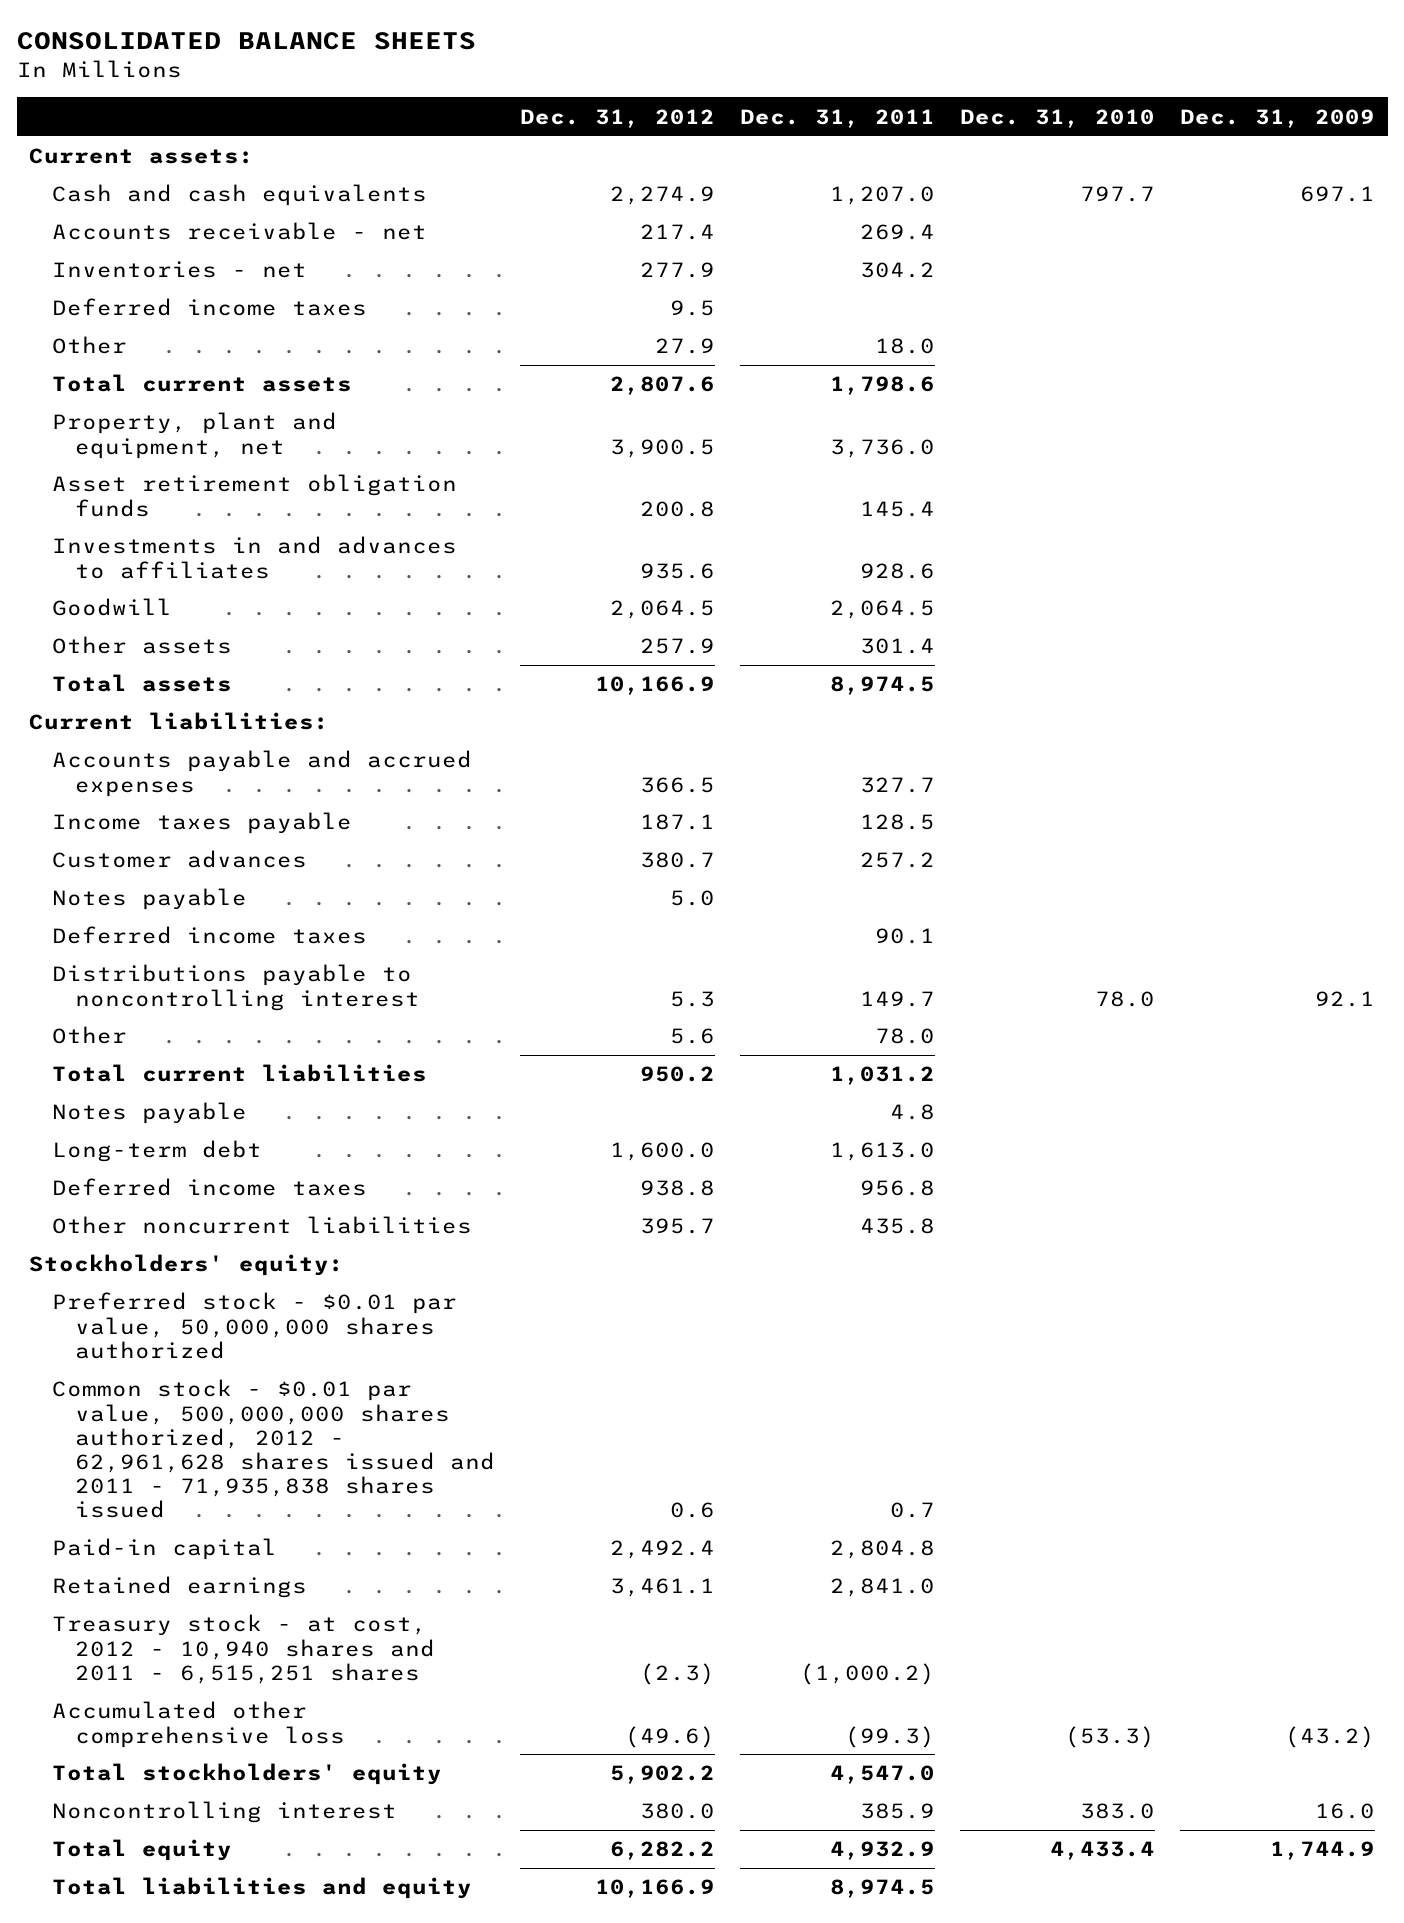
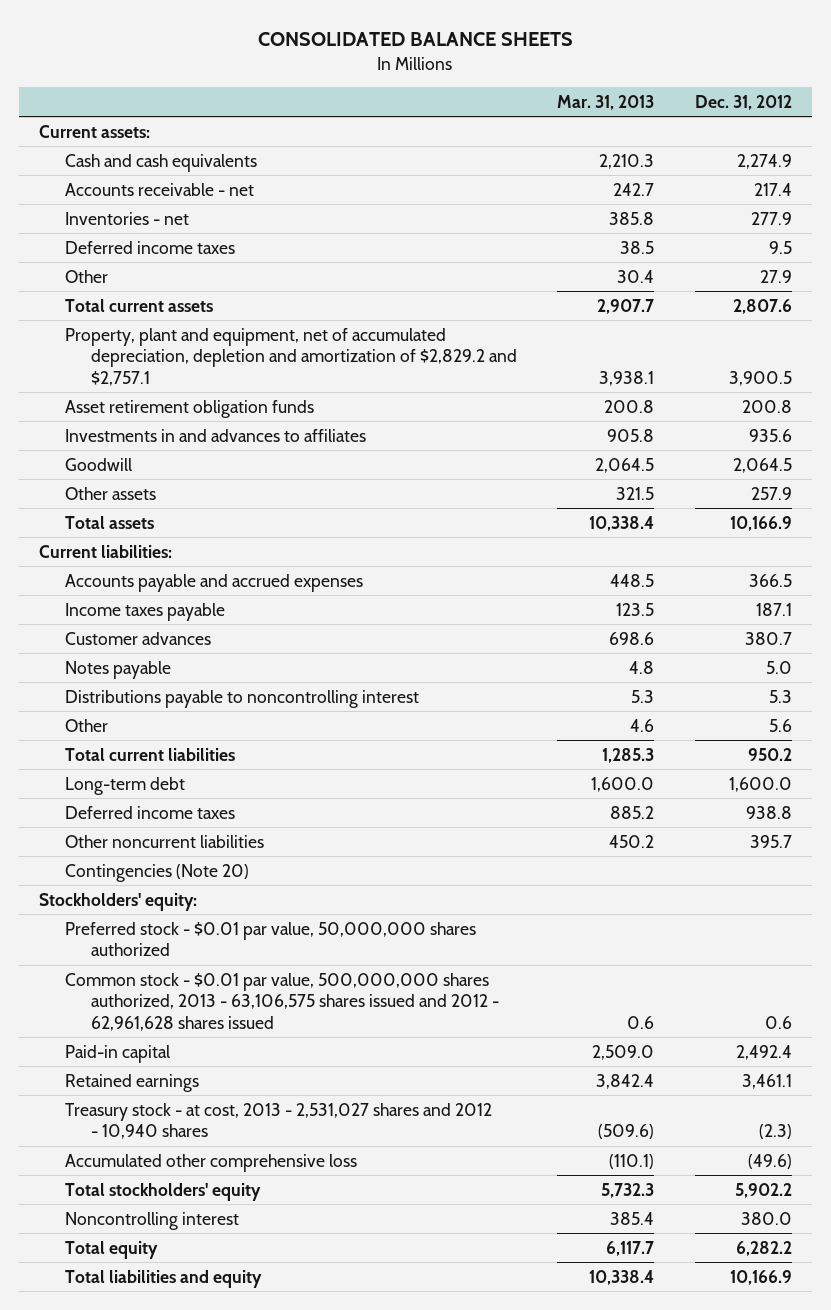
- | Dec. 31, 2012 | Dec. 31, 2011 | Dec. 31, 2010 | Dec. 31, 2009
+ | Mar. 31, 2013 | Dec. 31, 2012
- Property, plant and equipment, net | 3,900.5 | 3,736.0 | |
+ Property, plant and equipment, net of accumulated depreciation, depletion and amortization of $2,829.2 and $2,757.1 | 3,938.1 | 3,900.5
- Deferred income taxes | | 90.1 | |
- Notes payable | | 4.8 | |
+ Contingencies (Note 20)
- Common stock - $0.01 par value, 500,000,000 shares authorized, 2012 - 62,961,628 shares issued and 2011 - 71,935,838 shares issued | 0.6 | 0.7 | |
+ Common stock - $0.01 par value, 500,000,000 shares authorized, 2013 - 63,106,575 shares issued and 2012 - 62,961,628 shares issued | 0.6 | 0.6
- Treasury stock - at cost, 2012 - 10,940 shares and 2011 - 6,515,251 shares | (2.3) | (1,000.2) | |
+ Treasury stock - at cost, 2013 - 2,531,027 shares and 2012 - 10,940 shares | (509.6) | (2.3)

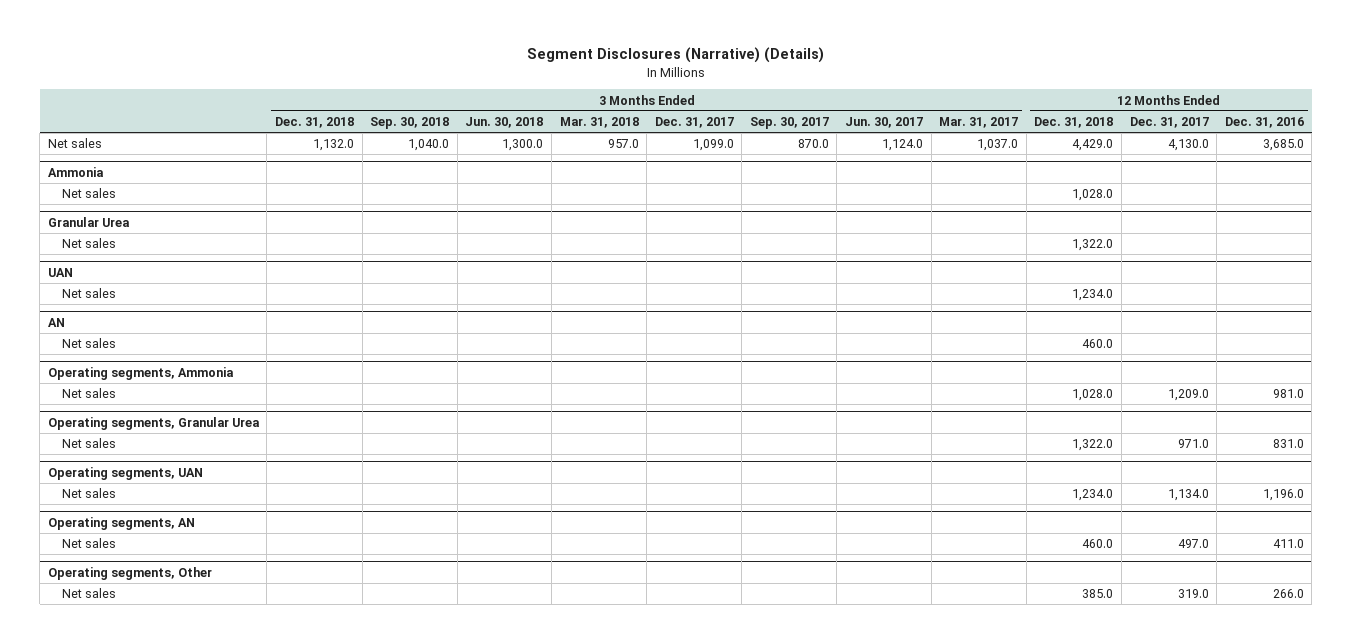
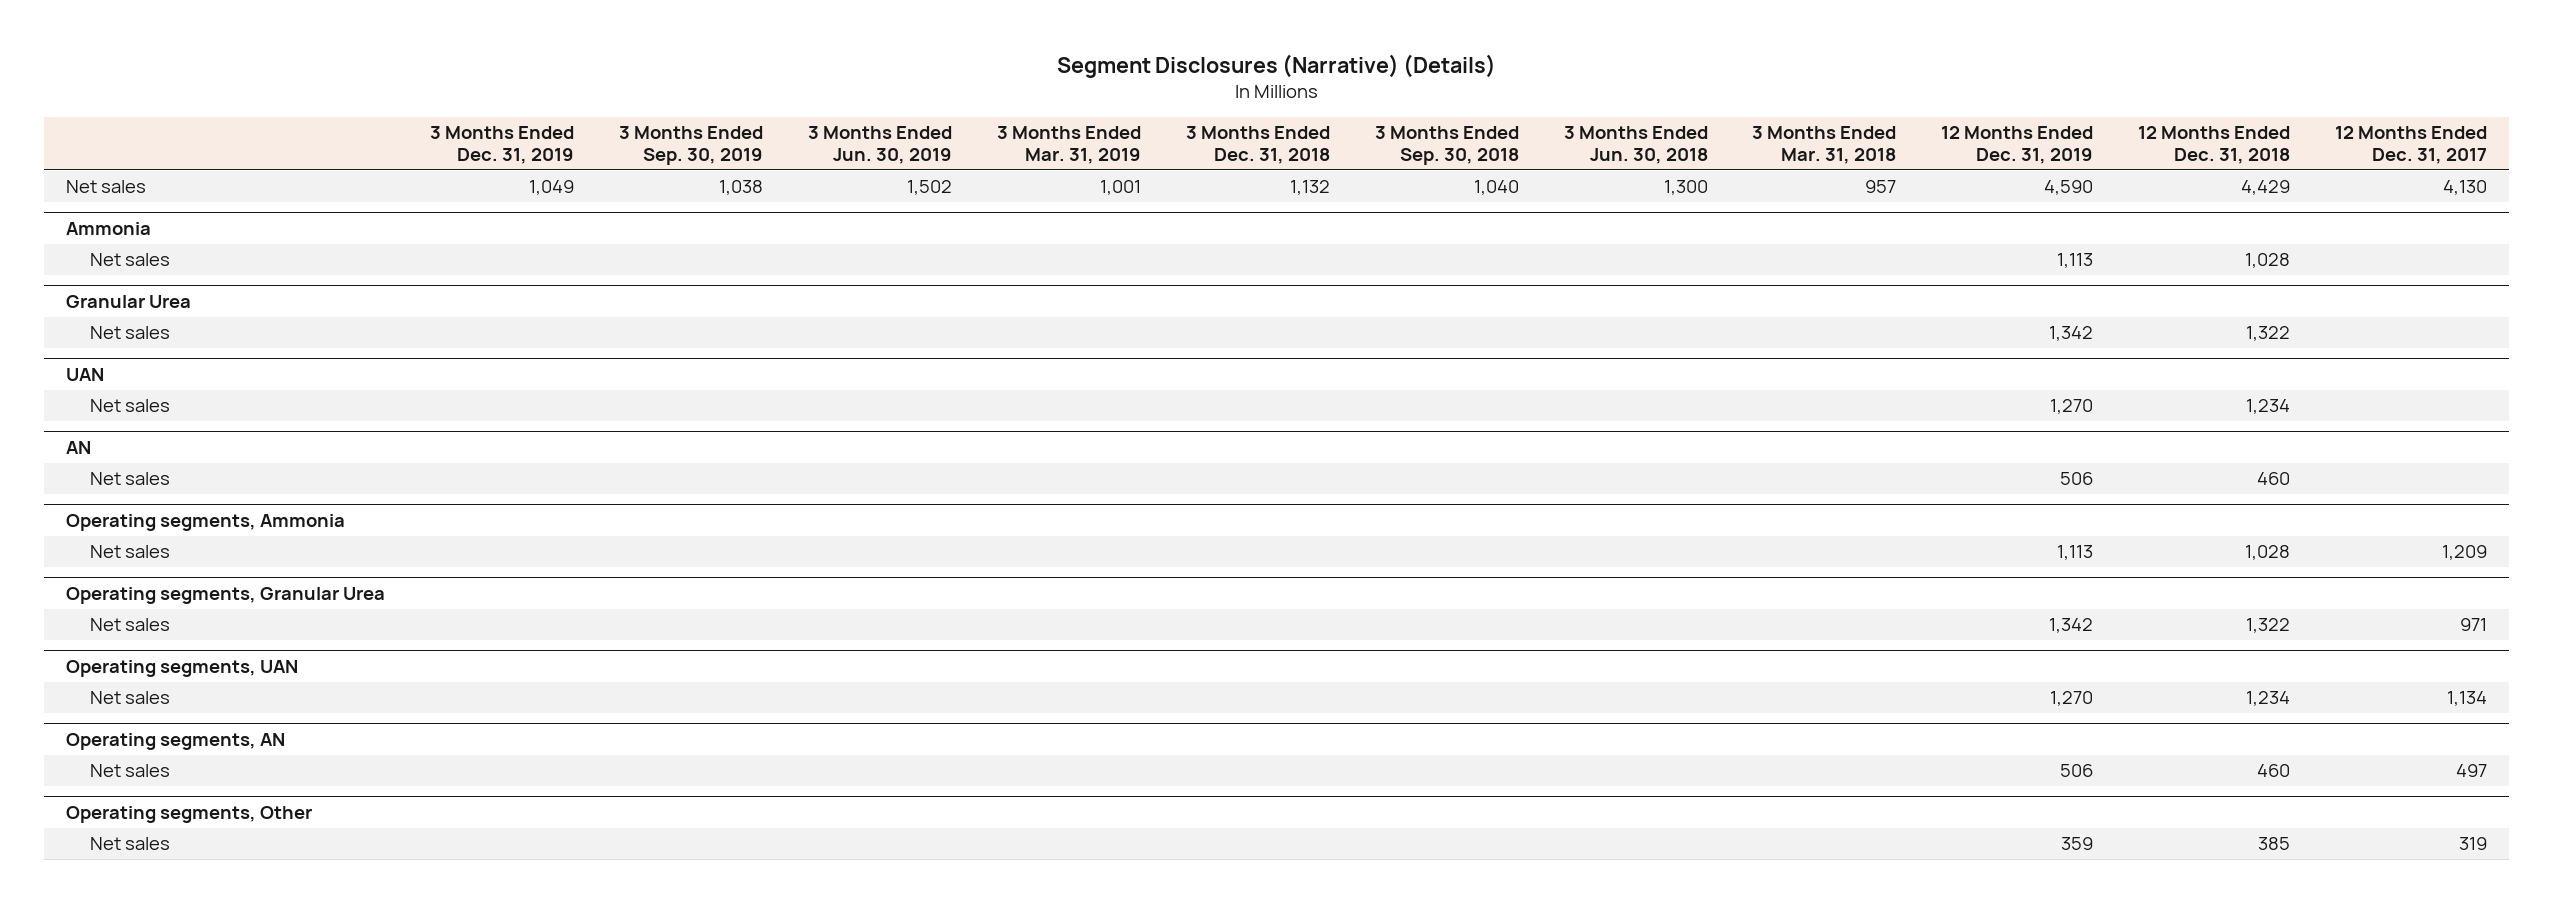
- | 3 Months Ended Dec. 31, 2018 | 3 Months Ended Sep. 30, 2018 | 3 Months Ended Jun. 30, 2018 | 3 Months Ended Mar. 31, 2018 | 3 Months Ended Dec. 31, 2017 | 3 Months Ended Sep. 30, 2017 | 3 Months Ended Jun. 30, 2017 | 3 Months Ended Mar. 31, 2017 | 12 Months Ended Dec. 31, 2018 | 12 Months Ended Dec. 31, 2017 | 12 Months Ended Dec. 31, 2016
+ | 3 Months Ended Dec. 31, 2019 | 3 Months Ended Sep. 30, 2019 | 3 Months Ended Jun. 30, 2019 | 3 Months Ended Mar. 31, 2019 | 3 Months Ended Dec. 31, 2018 | 3 Months Ended Sep. 30, 2018 | 3 Months Ended Jun. 30, 2018 | 3 Months Ended Mar. 31, 2018 | 12 Months Ended Dec. 31, 2019 | 12 Months Ended Dec. 31, 2018 | 12 Months Ended Dec. 31, 2017
- Net sales | 1,132.0 | 1,040.0 | 1,300.0 | 957.0 | 1,099.0 | 870.0 | 1,124.0 | 1,037.0 | 4,429.0 | 4,130.0 | 3,685.0
+ Net sales | 1,049 | 1,038 | 1,502 | 1,001 | 1,132 | 1,040 | 1,300 | 957 | 4,590 | 4,429 | 4,130
@ Ammonia
- Net sales | | | | | | | | | 1,028.0 | |
+ Net sales | | | | | | | | | 1,113 | 1,028 |
@ Granular Urea
- Net sales | | | | | | | | | 1,322.0 | |
+ Net sales | | | | | | | | | 1,342 | 1,322 |
@ UAN
- Net sales | | | | | | | | | 1,234.0 | |
+ Net sales | | | | | | | | | 1,270 | 1,234 |
@ AN
- Net sales | | | | | | | | | 460.0 | |
+ Net sales | | | | | | | | | 506 | 460 |
@ Operating segments, Ammonia
- Net sales | | | | | | | | | 1,028.0 | 1,209.0 | 981.0
+ Net sales | | | | | | | | | 1,113 | 1,028 | 1,209
@ Operating segments, Granular Urea
- Net sales | | | | | | | | | 1,322.0 | 971.0 | 831.0
+ Net sales | | | | | | | | | 1,342 | 1,322 | 971
@ Operating segments, UAN
- Net sales | | | | | | | | | 1,234.0 | 1,134.0 | 1,196.0
+ Net sales | | | | | | | | | 1,270 | 1,234 | 1,134
@ Operating segments, AN
- Net sales | | | | | | | | | 460.0 | 497.0 | 411.0
+ Net sales | | | | | | | | | 506 | 460 | 497
@ Operating segments, Other
- Net sales | | | | | | | | | 385.0 | 319.0 | 266.0
+ Net sales | | | | | | | | | 359 | 385 | 319

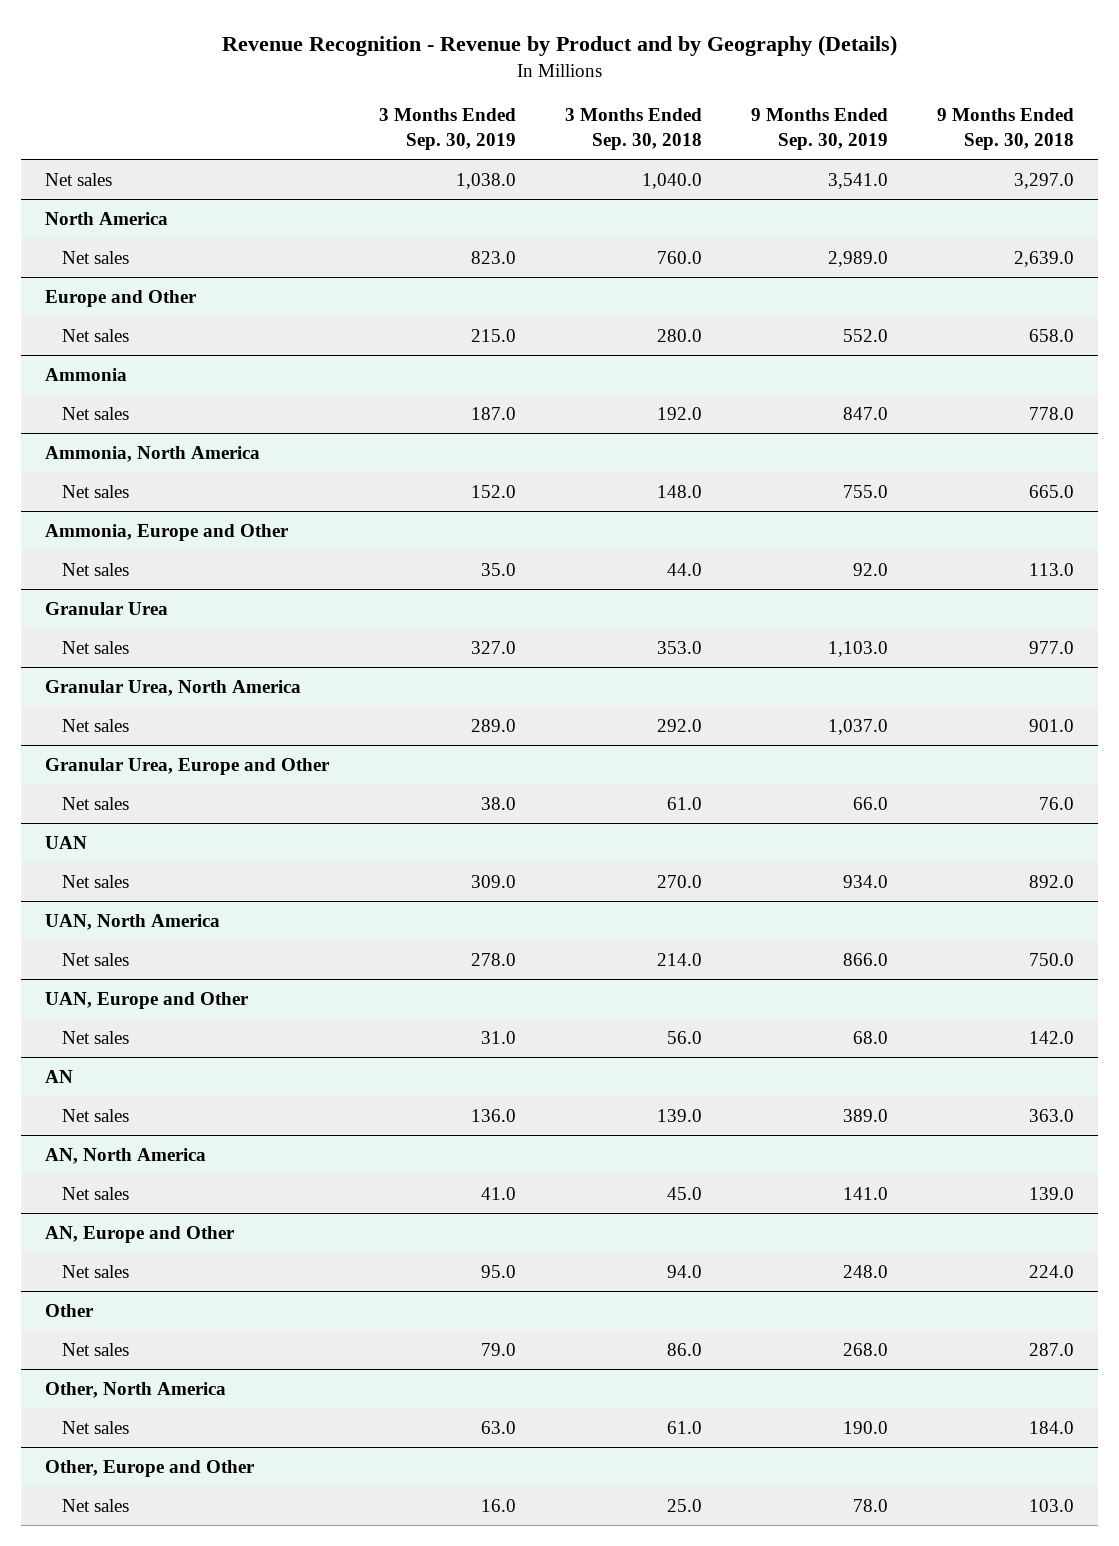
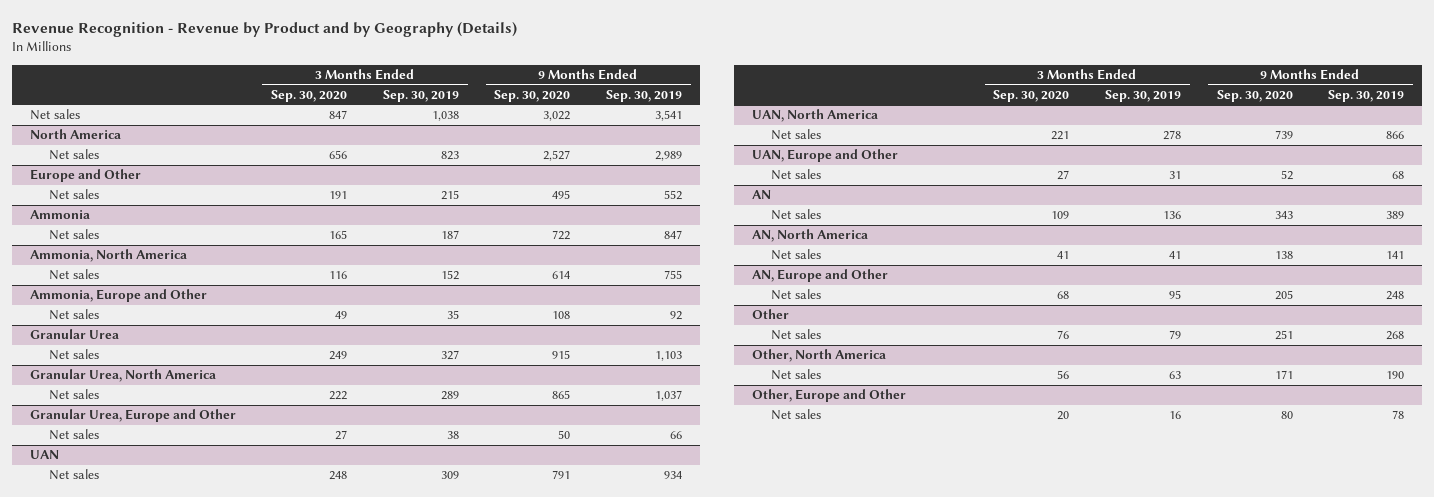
- | 3 Months Ended Sep. 30, 2019 | 3 Months Ended Sep. 30, 2018 | 9 Months Ended Sep. 30, 2019 | 9 Months Ended Sep. 30, 2018
+ | 3 Months Ended Sep. 30, 2020 | 3 Months Ended Sep. 30, 2019 | 9 Months Ended Sep. 30, 2020 | 9 Months Ended Sep. 30, 2019
- Net sales | 1,038.0 | 1,040.0 | 3,541.0 | 3,297.0
+ Net sales | 847 | 1,038 | 3,022 | 3,541
@ North America
- Net sales | 823.0 | 760.0 | 2,989.0 | 2,639.0
+ Net sales | 656 | 823 | 2,527 | 2,989
@ Europe and Other
- Net sales | 215.0 | 280.0 | 552.0 | 658.0
+ Net sales | 191 | 215 | 495 | 552
@ Ammonia
- Net sales | 187.0 | 192.0 | 847.0 | 778.0
+ Net sales | 165 | 187 | 722 | 847
@ Ammonia, North America
- Net sales | 152.0 | 148.0 | 755.0 | 665.0
+ Net sales | 116 | 152 | 614 | 755
@ Ammonia, Europe and Other
- Net sales | 35.0 | 44.0 | 92.0 | 113.0
+ Net sales | 49 | 35 | 108 | 92
@ Granular Urea
- Net sales | 327.0 | 353.0 | 1,103.0 | 977.0
+ Net sales | 249 | 327 | 915 | 1,103
@ Granular Urea, North America
- Net sales | 289.0 | 292.0 | 1,037.0 | 901.0
+ Net sales | 222 | 289 | 865 | 1,037
@ Granular Urea, Europe and Other
- Net sales | 38.0 | 61.0 | 66.0 | 76.0
+ Net sales | 27 | 38 | 50 | 66
@ UAN
- Net sales | 309.0 | 270.0 | 934.0 | 892.0
+ Net sales | 248 | 309 | 791 | 934
@ UAN, North America
- Net sales | 278.0 | 214.0 | 866.0 | 750.0
+ Net sales | 221 | 278 | 739 | 866
@ UAN, Europe and Other
- Net sales | 31.0 | 56.0 | 68.0 | 142.0
+ Net sales | 27 | 31 | 52 | 68
@ AN
- Net sales | 136.0 | 139.0 | 389.0 | 363.0
+ Net sales | 109 | 136 | 343 | 389
@ AN, North America
- Net sales | 41.0 | 45.0 | 141.0 | 139.0
+ Net sales | 41 | 41 | 138 | 141
@ AN, Europe and Other
- Net sales | 95.0 | 94.0 | 248.0 | 224.0
+ Net sales | 68 | 95 | 205 | 248
@ Other
- Net sales | 79.0 | 86.0 | 268.0 | 287.0
+ Net sales | 76 | 79 | 251 | 268
@ Other, North America
- Net sales | 63.0 | 61.0 | 190.0 | 184.0
+ Net sales | 56 | 63 | 171 | 190
@ Other, Europe and Other
- Net sales | 16.0 | 25.0 | 78.0 | 103.0
+ Net sales | 20 | 16 | 80 | 78

